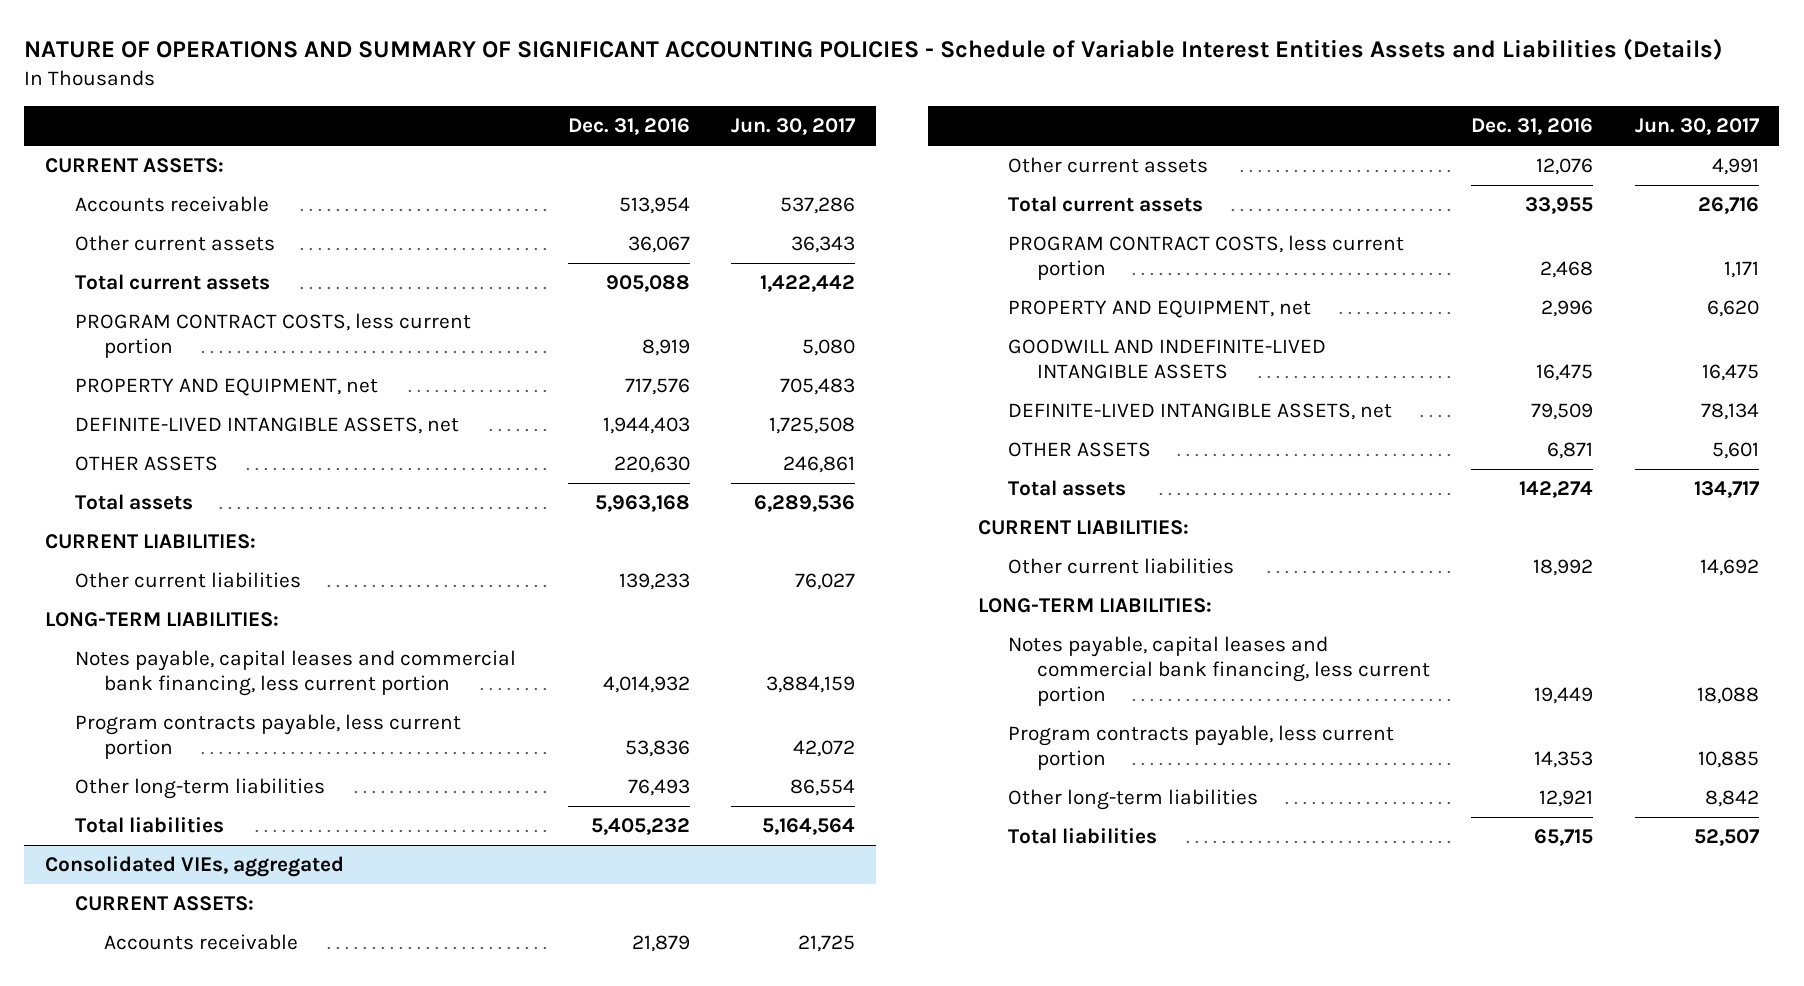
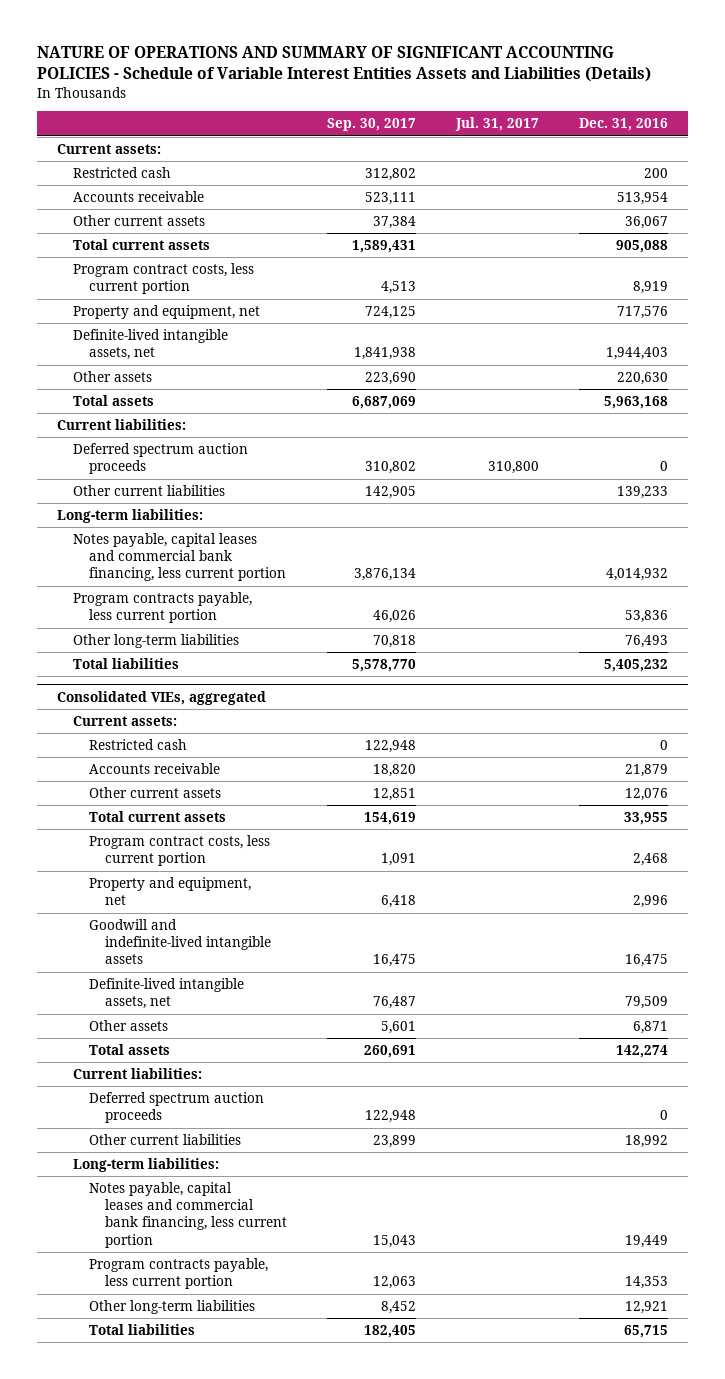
- | Dec. 31, 2016 | Jun. 30, 2017
+ | Sep. 30, 2017 | Jul. 31, 2017 | Dec. 31, 2016
- CURRENT ASSETS:
+ Current assets:
+ Restricted cash | 312,802 | | 200
- PROGRAM CONTRACT COSTS, less current portion | 8,919 | 5,080
- PROPERTY AND EQUIPMENT, net | 717,576 | 705,483
- DEFINITE-LIVED INTANGIBLE ASSETS, net | 1,944,403 | 1,725,508
- OTHER ASSETS | 220,630 | 246,861
+ Program contract costs, less current portion | 4,513 | | 8,919
+ Property and equipment, net | 724,125 | | 717,576
+ Definite-lived intangible assets, net | 1,841,938 | | 1,944,403
+ Other assets | 223,690 | | 220,630
- CURRENT LIABILITIES:
+ Current liabilities:
+ Deferred spectrum auction proceeds | 310,802 | 310,800 | 0
- LONG-TERM LIABILITIES:
+ Long-term liabilities:
@ Consolidated VIEs, aggregated
- CURRENT ASSETS:
+ Current assets:
+ Restricted cash | 122,948 | | 0
- PROGRAM CONTRACT COSTS, less current portion | 2,468 | 1,171
- PROPERTY AND EQUIPMENT, net | 2,996 | 6,620
- GOODWILL AND INDEFINITE-LIVED INTANGIBLE ASSETS | 16,475 | 16,475
- DEFINITE-LIVED INTANGIBLE ASSETS, net | 79,509 | 78,134
- OTHER ASSETS | 6,871 | 5,601
+ Program contract costs, less current portion | 1,091 | | 2,468
+ Property and equipment, net | 6,418 | | 2,996
+ Goodwill and indefinite-lived intangible assets | 16,475 | | 16,475
+ Definite-lived intangible assets, net | 76,487 | | 79,509
+ Other assets | 5,601 | | 6,871
- CURRENT LIABILITIES:
+ Current liabilities:
+ Deferred spectrum auction proceeds | 122,948 | | 0
- LONG-TERM LIABILITIES:
+ Long-term liabilities:

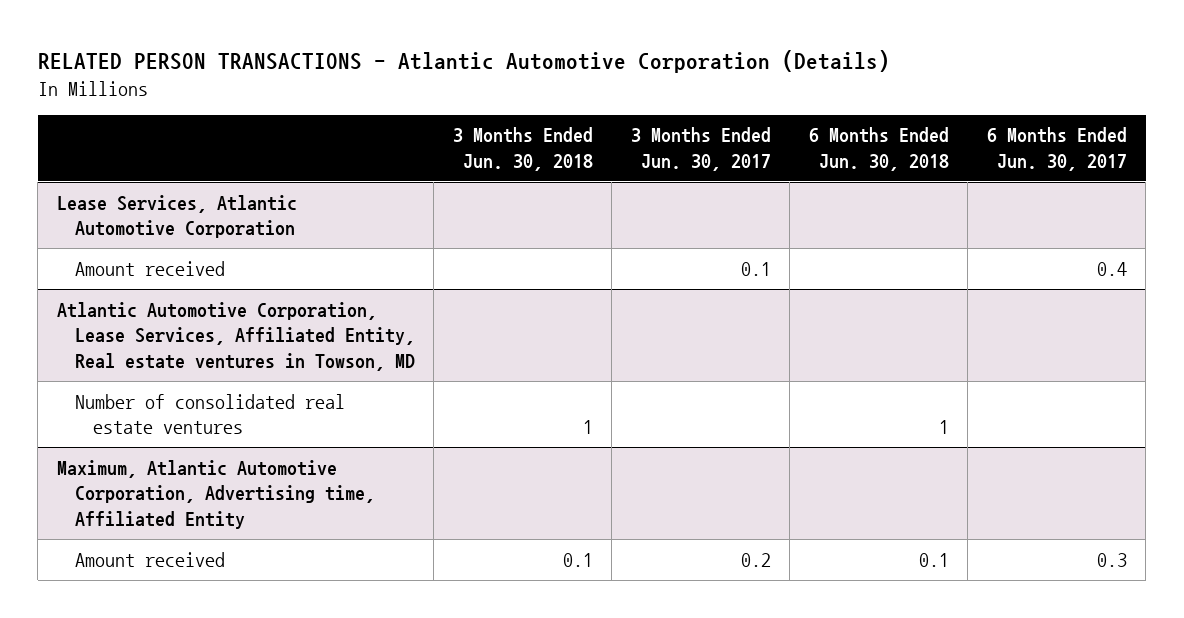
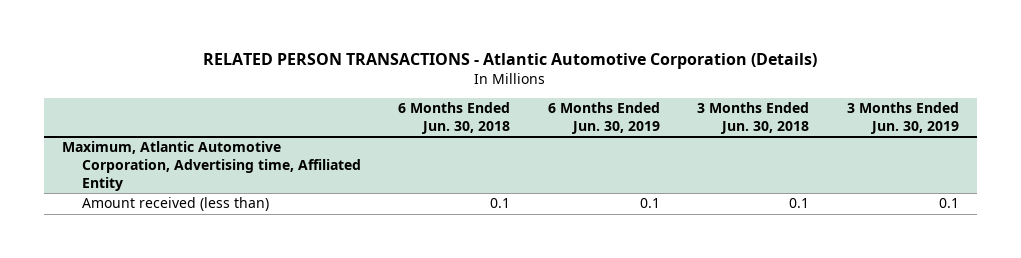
- | 3 Months Ended Jun. 30, 2018 | 3 Months Ended Jun. 30, 2017 | 6 Months Ended Jun. 30, 2018 | 6 Months Ended Jun. 30, 2017
+ | 6 Months Ended Jun. 30, 2018 | 6 Months Ended Jun. 30, 2019 | 3 Months Ended Jun. 30, 2018 | 3 Months Ended Jun. 30, 2019
- Lease Services, Atlantic Automotive Corporation
- Amount received | | 0.1 | | 0.4
- Atlantic Automotive Corporation, Lease Services, Affiliated Entity, Real estate ventures in Towson, MD
- Number of consolidated real estate ventures | 1 | | 1 |
@ Maximum, Atlantic Automotive Corporation, Advertising time, Affiliated Entity
- Amount received | 0.1 | 0.2 | 0.1 | 0.3
+ Amount received (less than) | 0.1 | 0.1 | 0.1 | 0.1

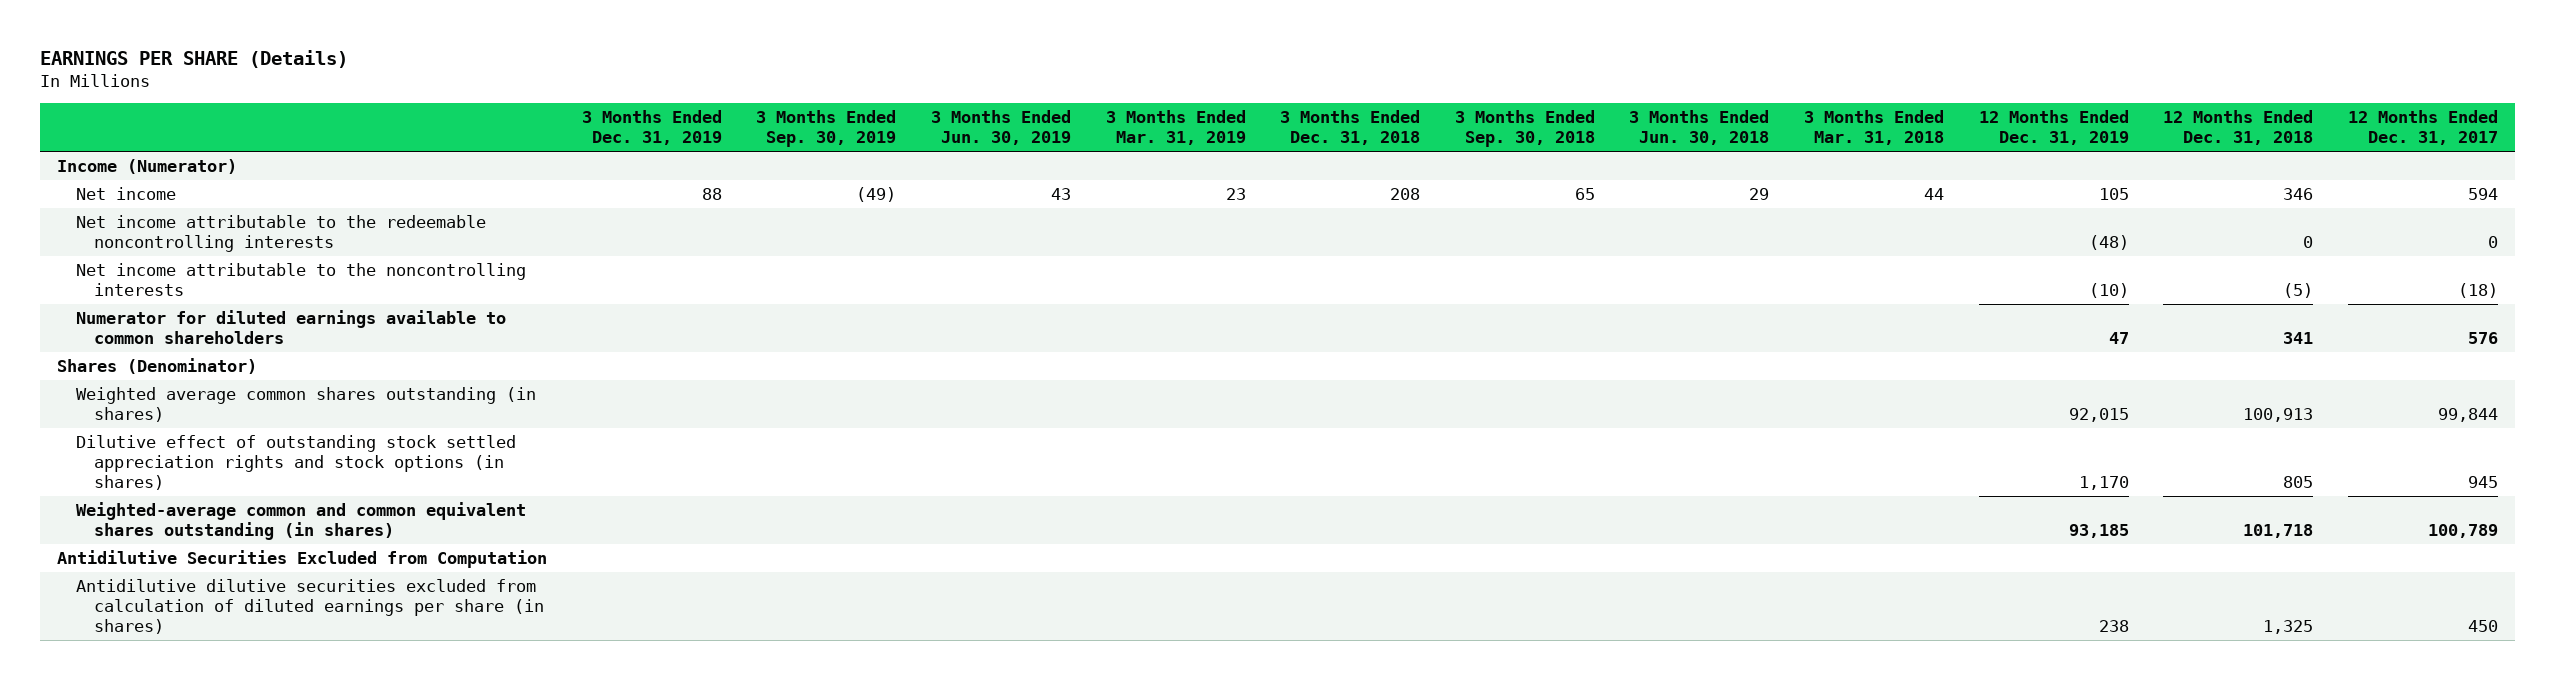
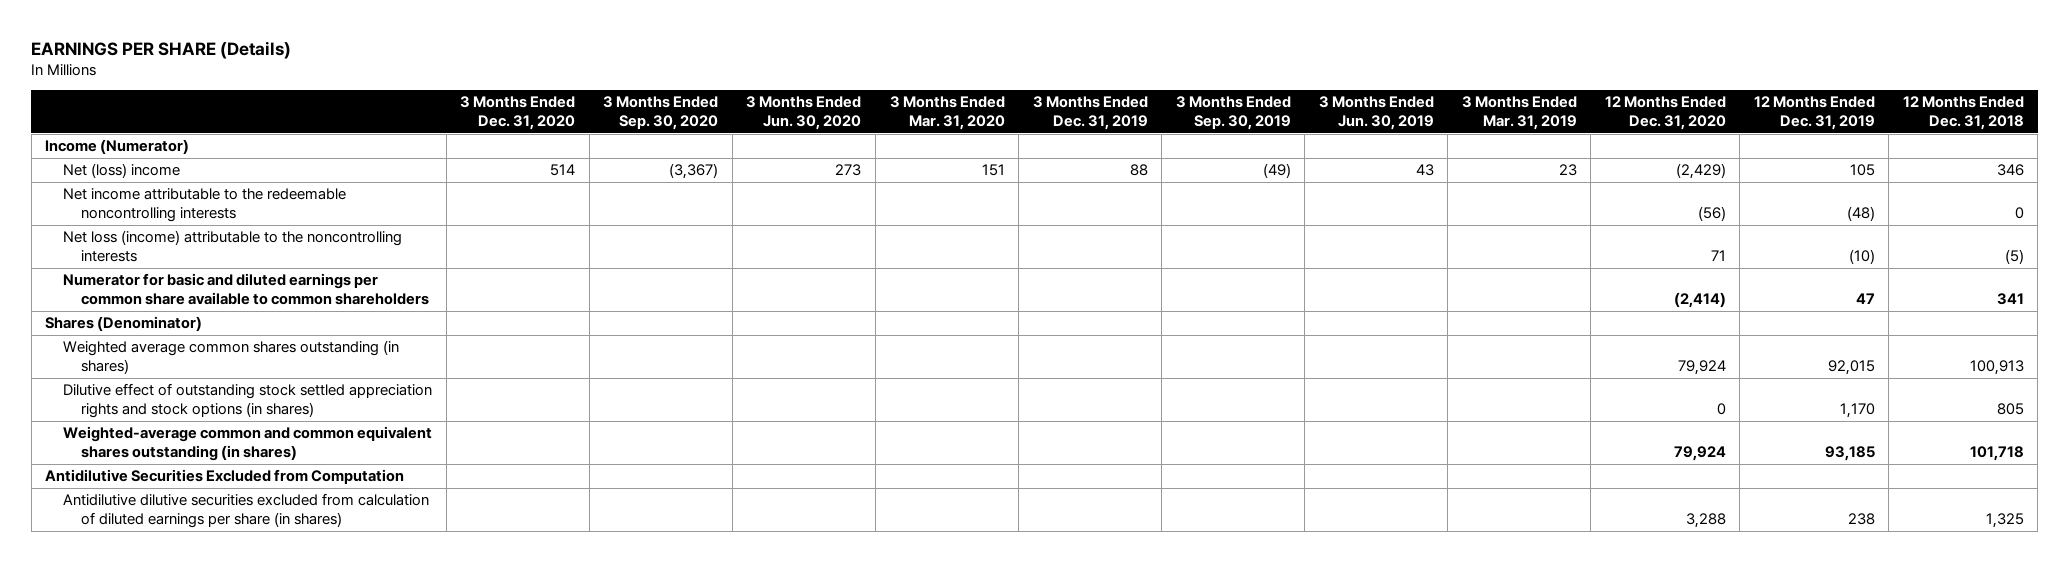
- | 3 Months Ended Dec. 31, 2019 | 3 Months Ended Sep. 30, 2019 | 3 Months Ended Jun. 30, 2019 | 3 Months Ended Mar. 31, 2019 | 3 Months Ended Dec. 31, 2018 | 3 Months Ended Sep. 30, 2018 | 3 Months Ended Jun. 30, 2018 | 3 Months Ended Mar. 31, 2018 | 12 Months Ended Dec. 31, 2019 | 12 Months Ended Dec. 31, 2018 | 12 Months Ended Dec. 31, 2017
+ | 3 Months Ended Dec. 31, 2020 | 3 Months Ended Sep. 30, 2020 | 3 Months Ended Jun. 30, 2020 | 3 Months Ended Mar. 31, 2020 | 3 Months Ended Dec. 31, 2019 | 3 Months Ended Sep. 30, 2019 | 3 Months Ended Jun. 30, 2019 | 3 Months Ended Mar. 31, 2019 | 12 Months Ended Dec. 31, 2020 | 12 Months Ended Dec. 31, 2019 | 12 Months Ended Dec. 31, 2018
- Net income | 88 | (49) | 43 | 23 | 208 | 65 | 29 | 44 | 105 | 346 | 594
+ Net (loss) income | 514 | (3,367) | 273 | 151 | 88 | (49) | 43 | 23 | (2,429) | 105 | 346
- Net income attributable to the noncontrolling interests | | | | | | | | | (10) | (5) | (18)
- Numerator for diluted earnings available to common shareholders | | | | | | | | | 47 | 341 | 576
+ Net loss (income) attributable to the noncontrolling interests | | | | | | | | | 71 | (10) | (5)
+ Numerator for basic and diluted earnings per common share available to common shareholders | | | | | | | | | (2,414) | 47 | 341

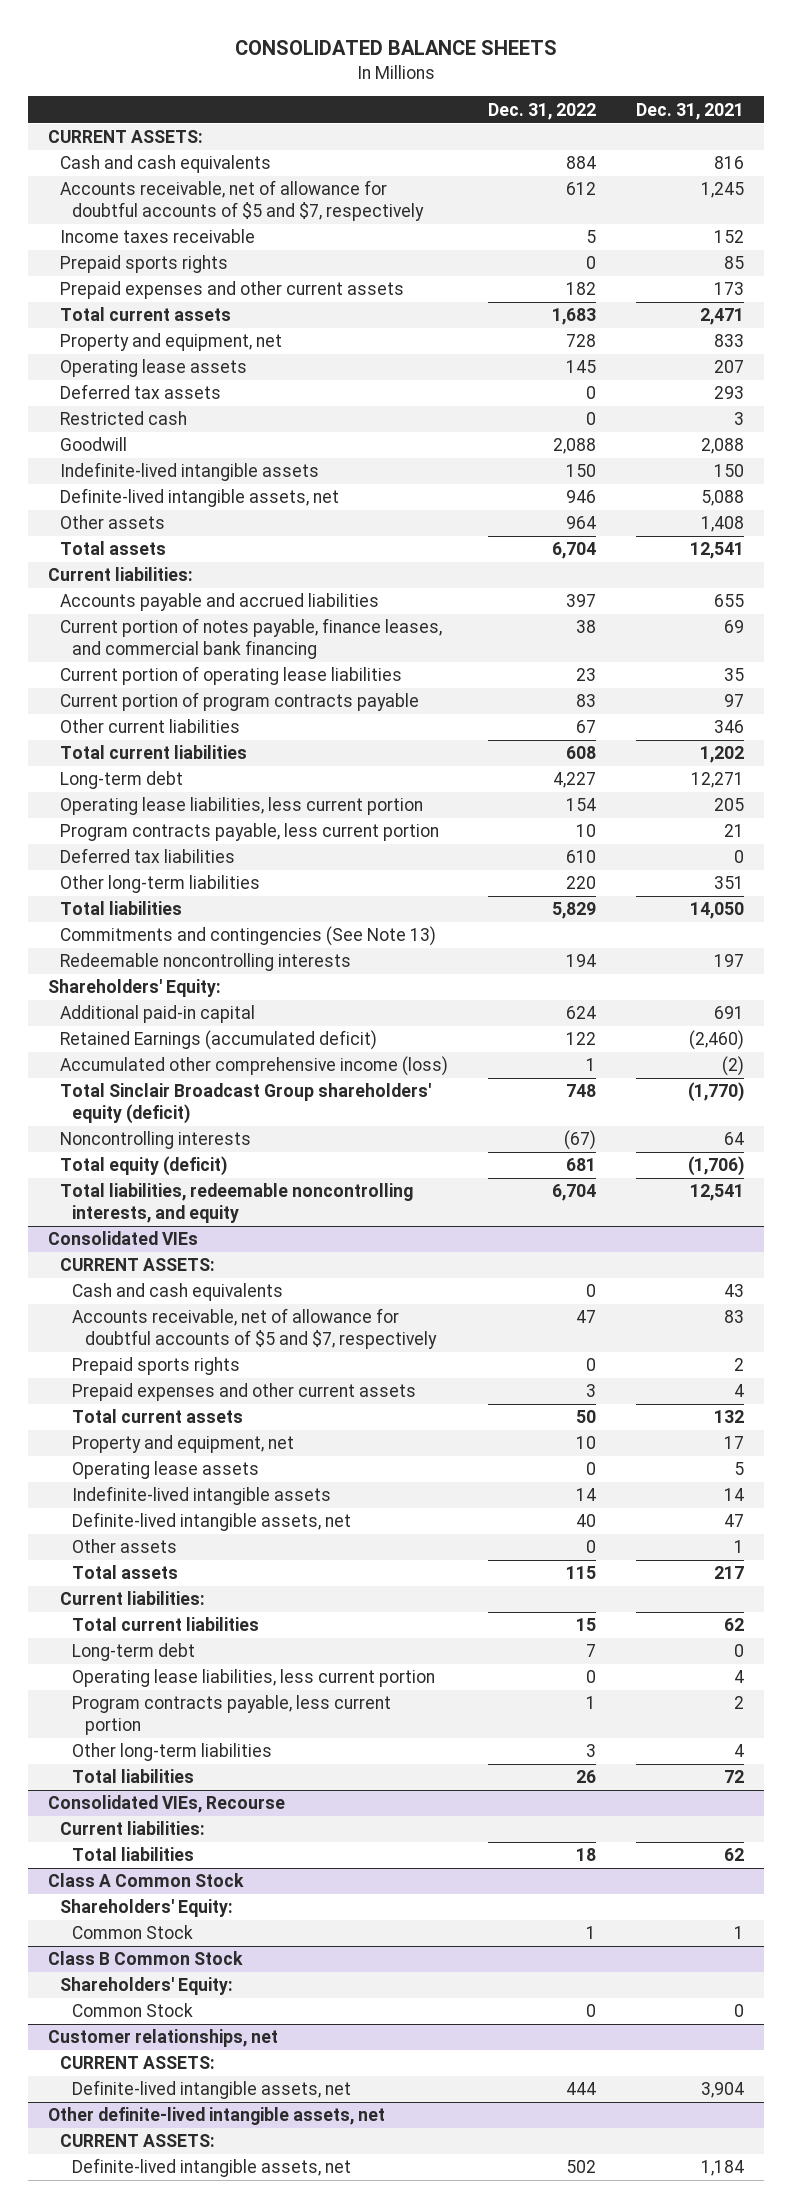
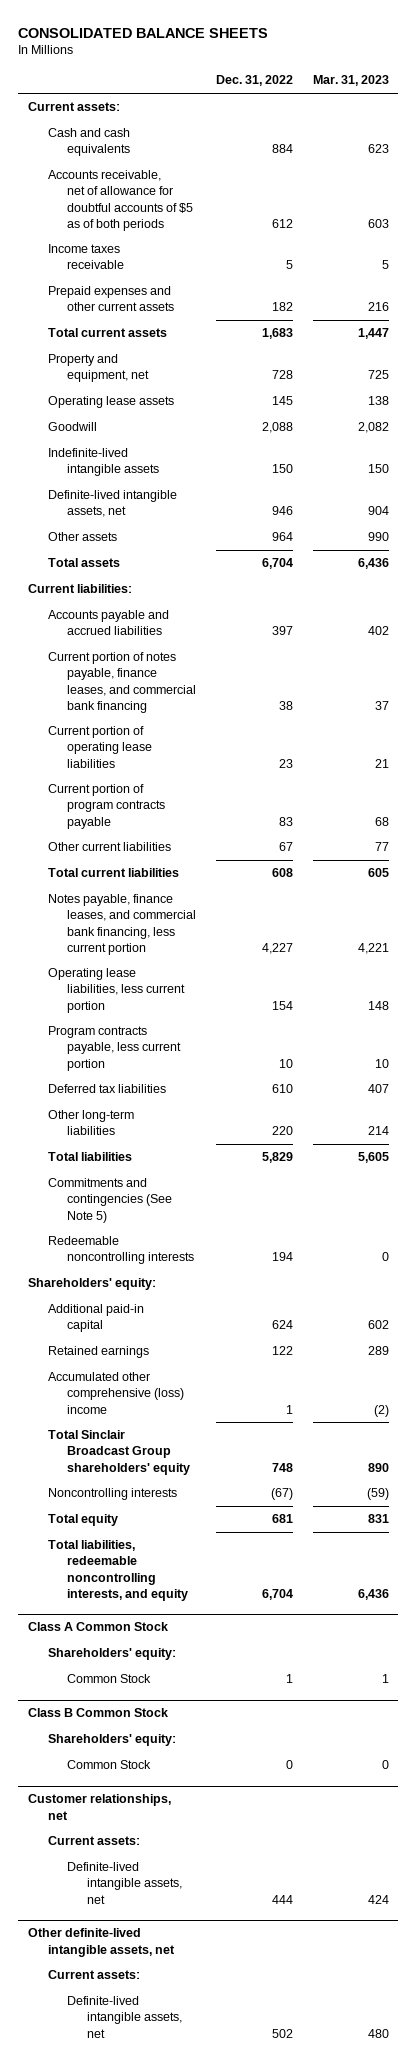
- | Dec. 31, 2022 | Dec. 31, 2021
+ | Dec. 31, 2022 | Mar. 31, 2023
- CURRENT ASSETS:
+ Current assets:
- Accounts receivable, net of allowance for doubtful accounts of $5 and $7, respectively | 612 | 1,245
+ Accounts receivable, net of allowance for doubtful accounts of $5 as of both periods | 612 | 603
- Prepaid sports rights | 0 | 85
- Deferred tax assets | 0 | 293
- Restricted cash | 0 | 3
- Long-term debt | 4,227 | 12,271
+ Notes payable, finance leases, and commercial bank financing, less current portion | 4,227 | 4,221
- Commitments and contingencies (See Note 13)
+ Commitments and contingencies (See Note 5)
- Shareholders' Equity:
+ Shareholders' equity:
- Retained Earnings (accumulated deficit) | 122 | (2,460)
- Accumulated other comprehensive income (loss) | 1 | (2)
- Total Sinclair Broadcast Group shareholders' equity (deficit) | 748 | (1,770)
+ Retained earnings | 122 | 289
+ Accumulated other comprehensive (loss) income | 1 | (2)
+ Total Sinclair Broadcast Group shareholders' equity | 748 | 890
- Total equity (deficit) | 681 | (1,706)
+ Total equity | 681 | 831
- Consolidated VIEs
- CURRENT ASSETS:
- Cash and cash equivalents | 0 | 43
- Accounts receivable, net of allowance for doubtful accounts of $5 and $7, respectively | 47 | 83
- Prepaid sports rights | 0 | 2
- Prepaid expenses and other current assets | 3 | 4
- Total current assets | 50 | 132
- Property and equipment, net | 10 | 17
- Operating lease assets | 0 | 5
- Indefinite-lived intangible assets | 14 | 14
- Definite-lived intangible assets, net | 40 | 47
- Other assets | 0 | 1
- Total assets | 115 | 217
- Current liabilities:
- Total current liabilities | 15 | 62
- Long-term debt | 7 | 0
- Operating lease liabilities, less current portion | 0 | 4
- Program contracts payable, less current portion | 1 | 2
- Other long-term liabilities | 3 | 4
- Total liabilities | 26 | 72
- Consolidated VIEs, Recourse
- Current liabilities:
- Total liabilities | 18 | 62
@ Class A Common Stock
- Shareholders' Equity:
+ Shareholders' equity:
@ Class B Common Stock
- Shareholders' Equity:
+ Shareholders' equity:
@ Customer relationships, net
- CURRENT ASSETS:
+ Current assets:
@ Other definite-lived intangible assets, net
- CURRENT ASSETS:
+ Current assets:

